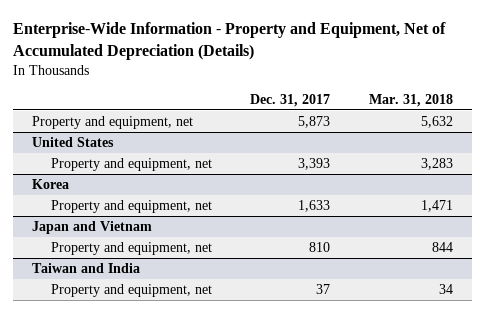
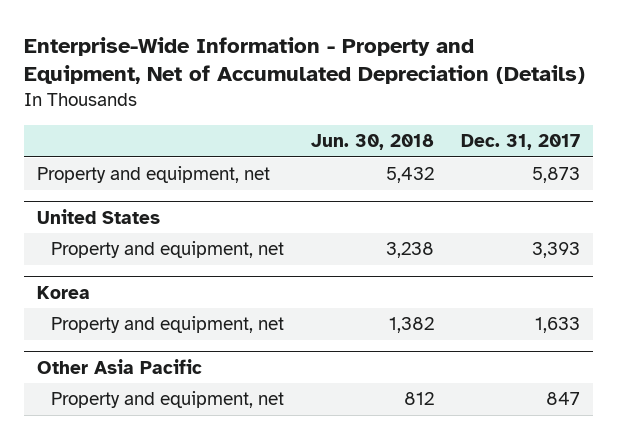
- | Dec. 31, 2017 | Mar. 31, 2018
+ | Jun. 30, 2018 | Dec. 31, 2017
- Japan and Vietnam
- Property and equipment, net | 810 | 844
- Taiwan and India
- Property and equipment, net | 37 | 34
+ Other Asia Pacific
+ Property and equipment, net | 812 | 847

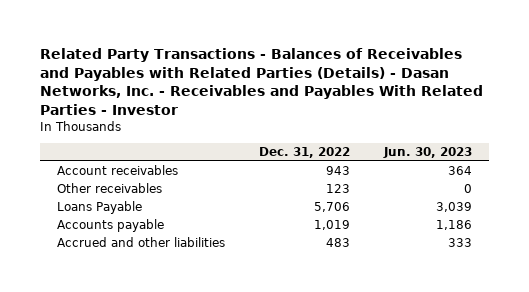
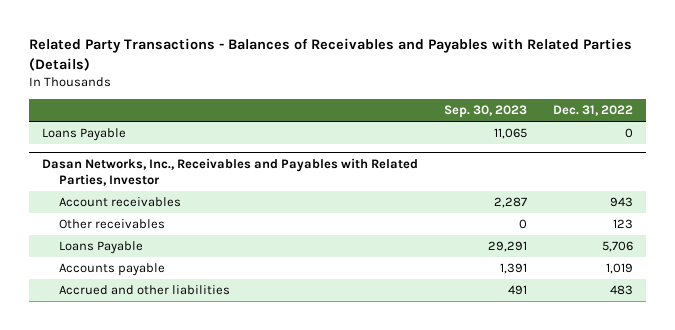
- Related Party Transactions - Balances of Receivables and Payables with Related Parties (Details) - Dasan Networks, Inc. - Receivables and Payables With Related Parties - Investor
+ Related Party Transactions - Balances of Receivables and Payables with Related Parties (Details)
- | Dec. 31, 2022 | Jun. 30, 2023
+ | Sep. 30, 2023 | Dec. 31, 2022
+ Loans Payable | 11,065 | 0
+ Dasan Networks, Inc., Receivables and Payables with Related Parties, Investor

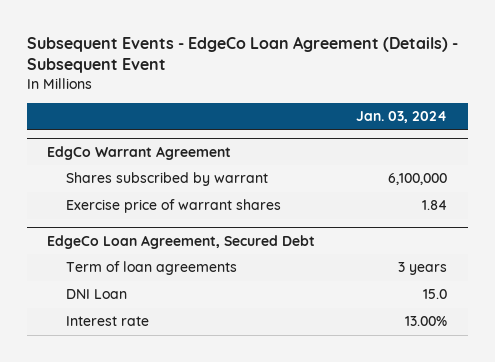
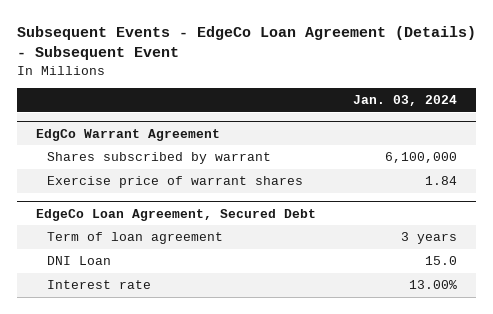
@ EdgeCo Loan Agreement, Secured Debt
- Term of loan agreements | 3 years
+ Term of loan agreement | 3 years

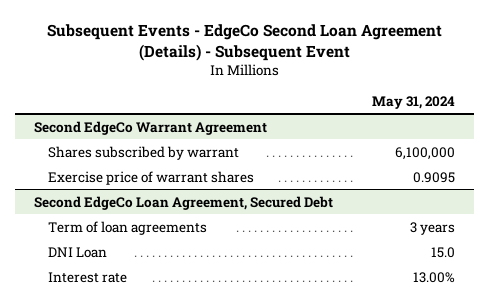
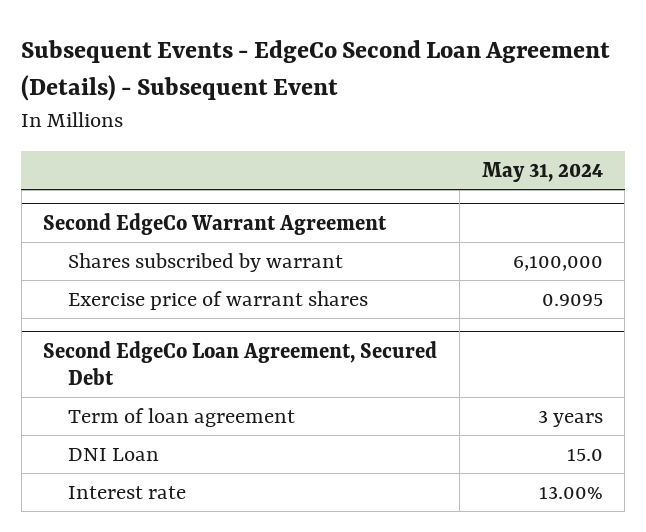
@ Second EdgeCo Loan Agreement, Secured Debt
- Term of loan agreements | 3 years
+ Term of loan agreement | 3 years

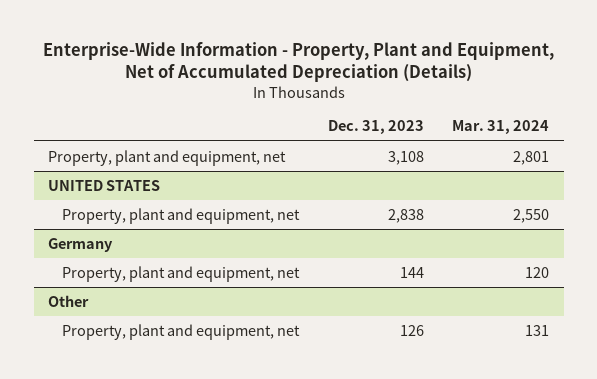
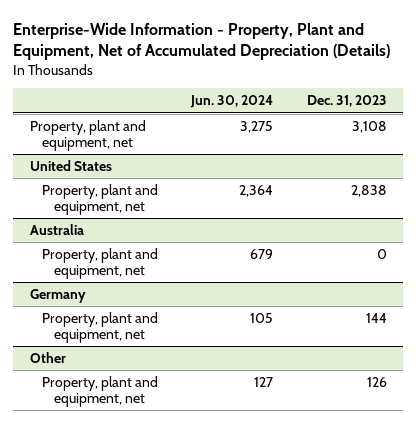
- | Dec. 31, 2023 | Mar. 31, 2024
+ | Jun. 30, 2024 | Dec. 31, 2023
- UNITED STATES
+ United States
+ Australia
+ Property, plant and equipment, net | 679 | 0

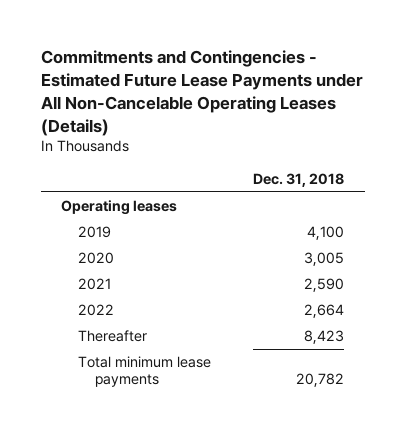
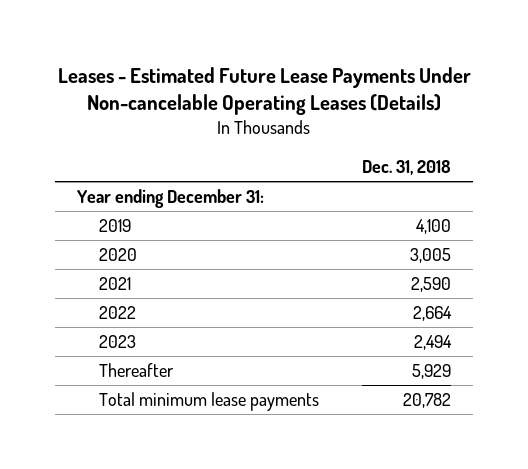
- Commitments and Contingencies - Estimated Future Lease Payments under All Non-Cancelable Operating Leases (Details)
+ Leases - Estimated Future Lease Payments Under Non-cancelable Operating Leases (Details)
- Operating leases
+ Year ending December 31:
- Thereafter | 8,423
+ 2023 | 2,494
+ Thereafter | 5,929

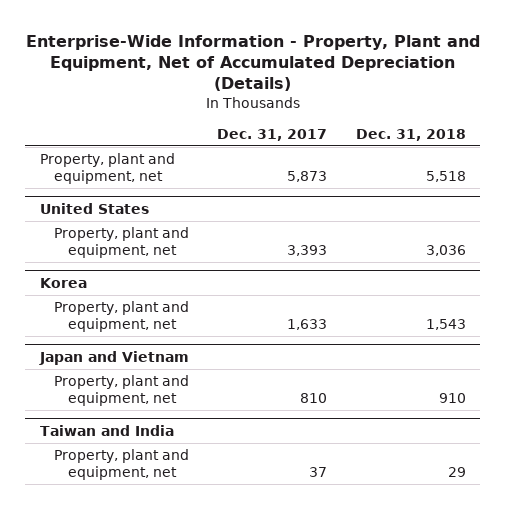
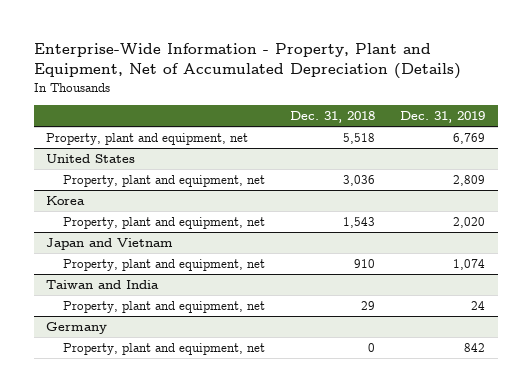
- | Dec. 31, 2017 | Dec. 31, 2018
+ | Dec. 31, 2018 | Dec. 31, 2019
+ Germany
+ Property, plant and equipment, net | 0 | 842

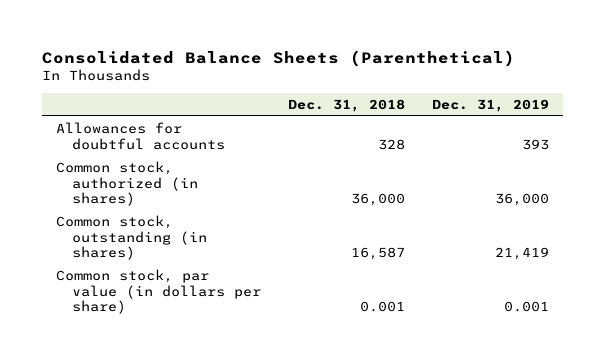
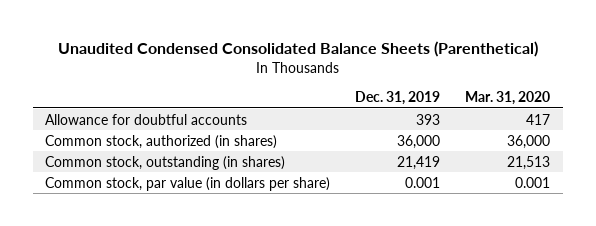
- Consolidated Balance Sheets (Parenthetical)
+ Unaudited Condensed Consolidated Balance Sheets (Parenthetical)
- | Dec. 31, 2018 | Dec. 31, 2019
+ | Dec. 31, 2019 | Mar. 31, 2020
- Allowances for doubtful accounts | 328 | 393
+ Allowance for doubtful accounts | 393 | 417

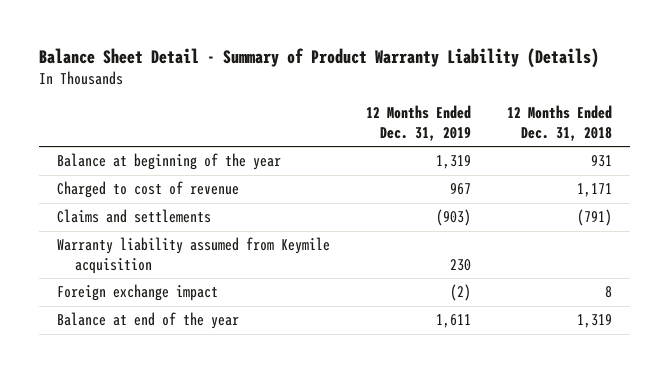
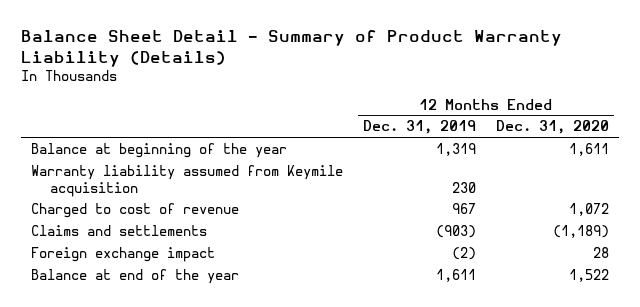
- | 12 Months Ended Dec. 31, 2019 | 12 Months Ended Dec. 31, 2018
+ | 12 Months Ended Dec. 31, 2019 | 12 Months Ended Dec. 31, 2020
moved up: Warranty liability assumed from Keymile acquisition | 230 |

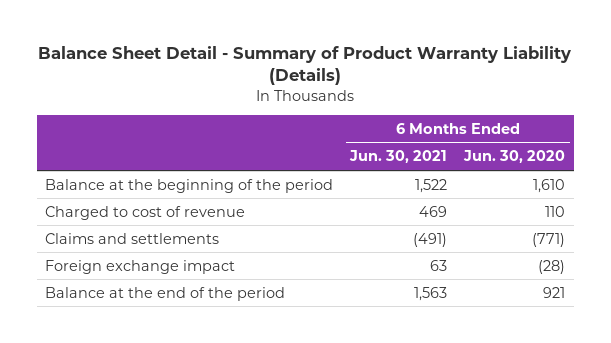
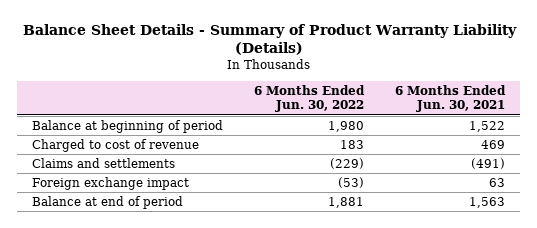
- Balance Sheet Detail - Summary of Product Warranty Liability (Details)
+ Balance Sheet Details - Summary of Product Warranty Liability (Details)
- | 6 Months Ended Jun. 30, 2021 | 6 Months Ended Jun. 30, 2020
+ | 6 Months Ended Jun. 30, 2022 | 6 Months Ended Jun. 30, 2021
- Balance at the beginning of the period | 1,522 | 1,610
+ Balance at beginning of period | 1,980 | 1,522
- Balance at the end of the period | 1,563 | 921
+ Balance at end of period | 1,881 | 1,563

